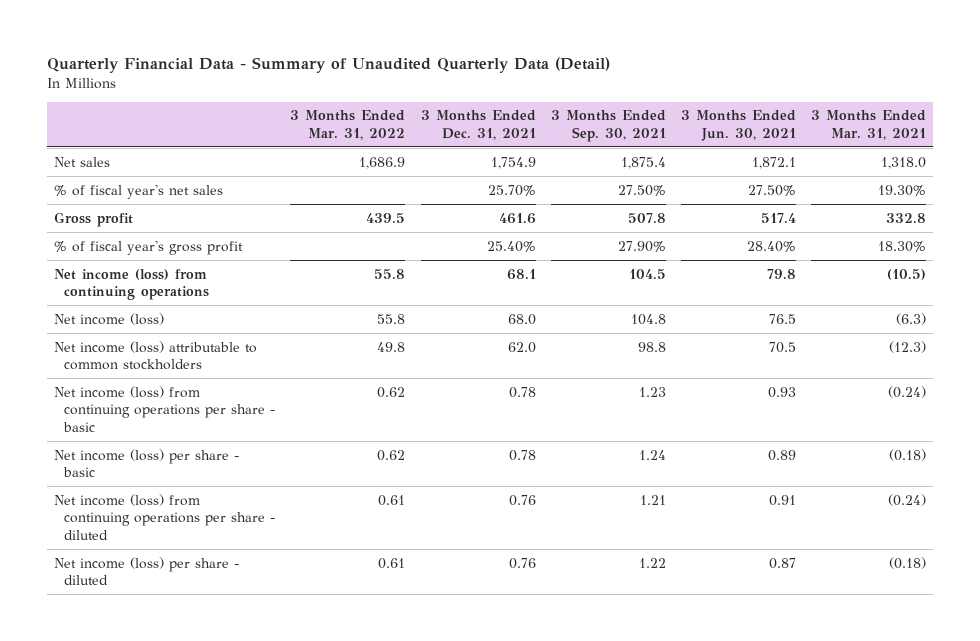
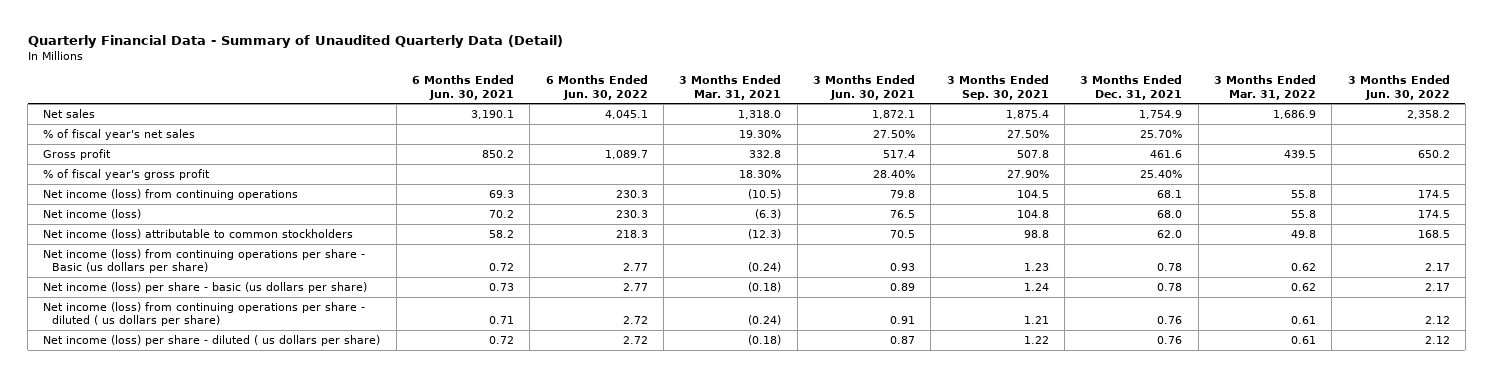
- | 3 Months Ended Mar. 31, 2022 | 3 Months Ended Dec. 31, 2021 | 3 Months Ended Sep. 30, 2021 | 3 Months Ended Jun. 30, 2021 | 3 Months Ended Mar. 31, 2021
+ | 6 Months Ended Jun. 30, 2021 | 6 Months Ended Jun. 30, 2022 | 3 Months Ended Mar. 31, 2021 | 3 Months Ended Jun. 30, 2021 | 3 Months Ended Sep. 30, 2021 | 3 Months Ended Dec. 31, 2021 | 3 Months Ended Mar. 31, 2022 | 3 Months Ended Jun. 30, 2022
- Net income (loss) from continuing operations per share - basic | 0.62 | 0.78 | 1.23 | 0.93 | (0.24)
- Net income (loss) per share - basic | 0.62 | 0.78 | 1.24 | 0.89 | (0.18)
- Net income (loss) from continuing operations per share - diluted | 0.61 | 0.76 | 1.21 | 0.91 | (0.24)
- Net income (loss) per share - diluted | 0.61 | 0.76 | 1.22 | 0.87 | (0.18)
+ Net income (loss) from continuing operations per share - Basic (us dollars per share) | 0.72 | 2.77 | (0.24) | 0.93 | 1.23 | 0.78 | 0.62 | 2.17
+ Net income (loss) per share - basic (us dollars per share) | 0.73 | 2.77 | (0.18) | 0.89 | 1.24 | 0.78 | 0.62 | 2.17
+ Net income (loss) from continuing operations per share - diluted ( us dollars per share) | 0.71 | 2.72 | (0.24) | 0.91 | 1.21 | 0.76 | 0.61 | 2.12
+ Net income (loss) per share - diluted ( us dollars per share) | 0.72 | 2.72 | (0.18) | 0.87 | 1.22 | 0.76 | 0.61 | 2.12

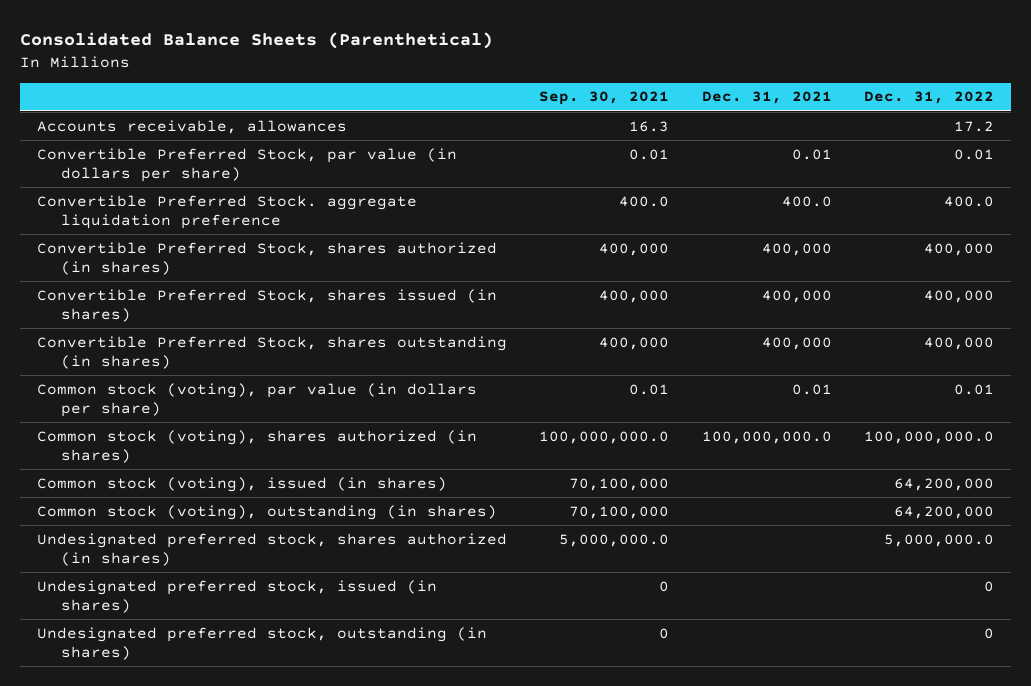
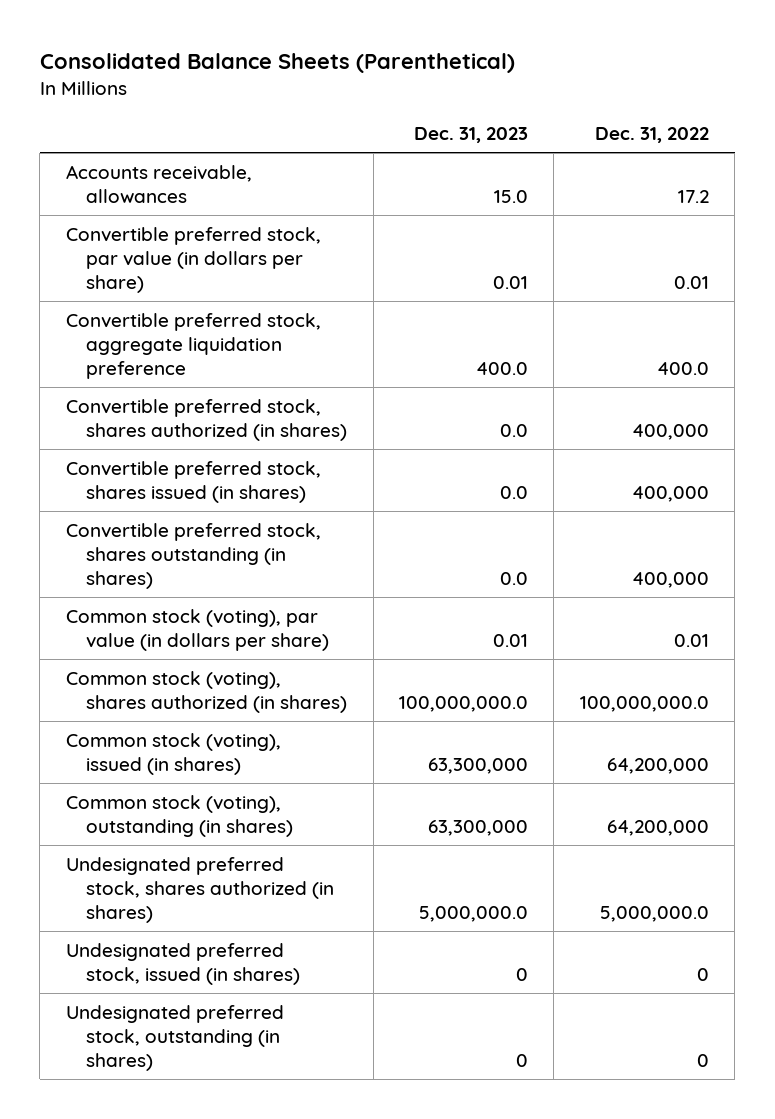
- | Sep. 30, 2021 | Dec. 31, 2021 | Dec. 31, 2022
+ | Dec. 31, 2023 | Dec. 31, 2022
- Convertible Preferred Stock, par value (in dollars per share) | 0.01 | 0.01 | 0.01
- Convertible Preferred Stock. aggregate liquidation preference | 400.0 | 400.0 | 400.0
- Convertible Preferred Stock, shares authorized (in shares) | 400,000 | 400,000 | 400,000
- Convertible Preferred Stock, shares issued (in shares) | 400,000 | 400,000 | 400,000
- Convertible Preferred Stock, shares outstanding (in shares) | 400,000 | 400,000 | 400,000
+ Convertible preferred stock, par value (in dollars per share) | 0.01 | 0.01
+ Convertible preferred stock, aggregate liquidation preference | 400.0 | 400.0
+ Convertible preferred stock, shares authorized (in shares) | 0.0 | 400,000
+ Convertible preferred stock, shares issued (in shares) | 0.0 | 400,000
+ Convertible preferred stock, shares outstanding (in shares) | 0.0 | 400,000

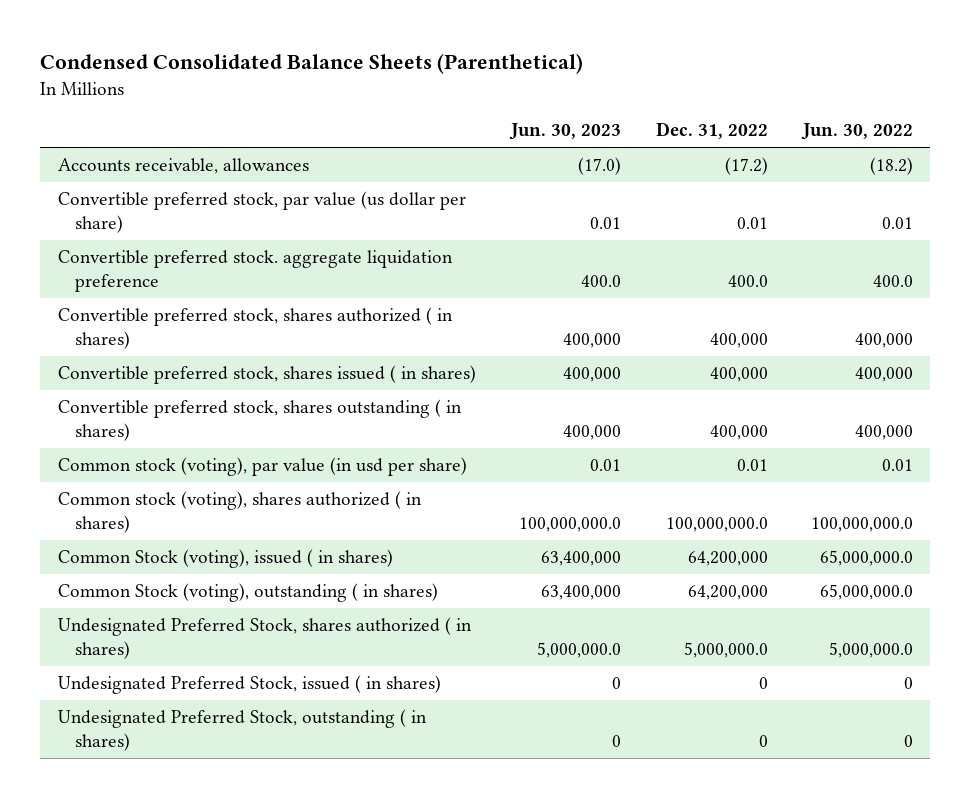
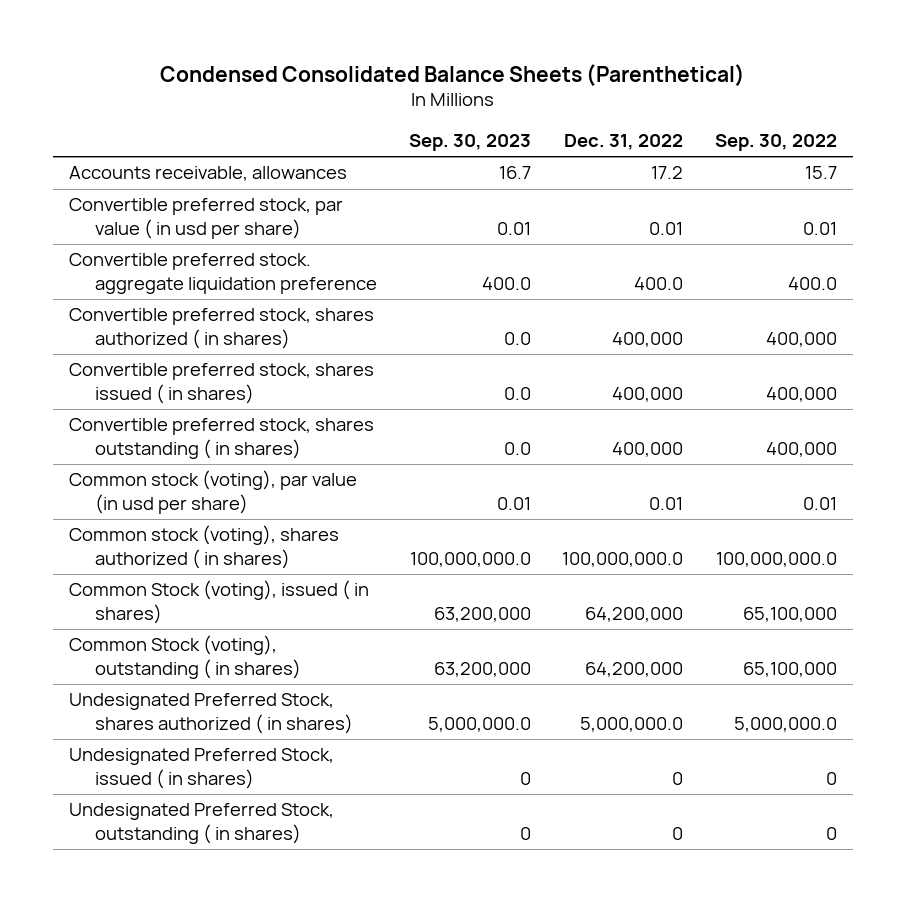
- | Jun. 30, 2023 | Dec. 31, 2022 | Jun. 30, 2022
+ | Sep. 30, 2023 | Dec. 31, 2022 | Sep. 30, 2022
- Accounts receivable, allowances | (17.0) | (17.2) | (18.2)
- Convertible preferred stock, par value (us dollar per share) | 0.01 | 0.01 | 0.01
+ Accounts receivable, allowances | 16.7 | 17.2 | 15.7
+ Convertible preferred stock, par value ( in usd per share) | 0.01 | 0.01 | 0.01

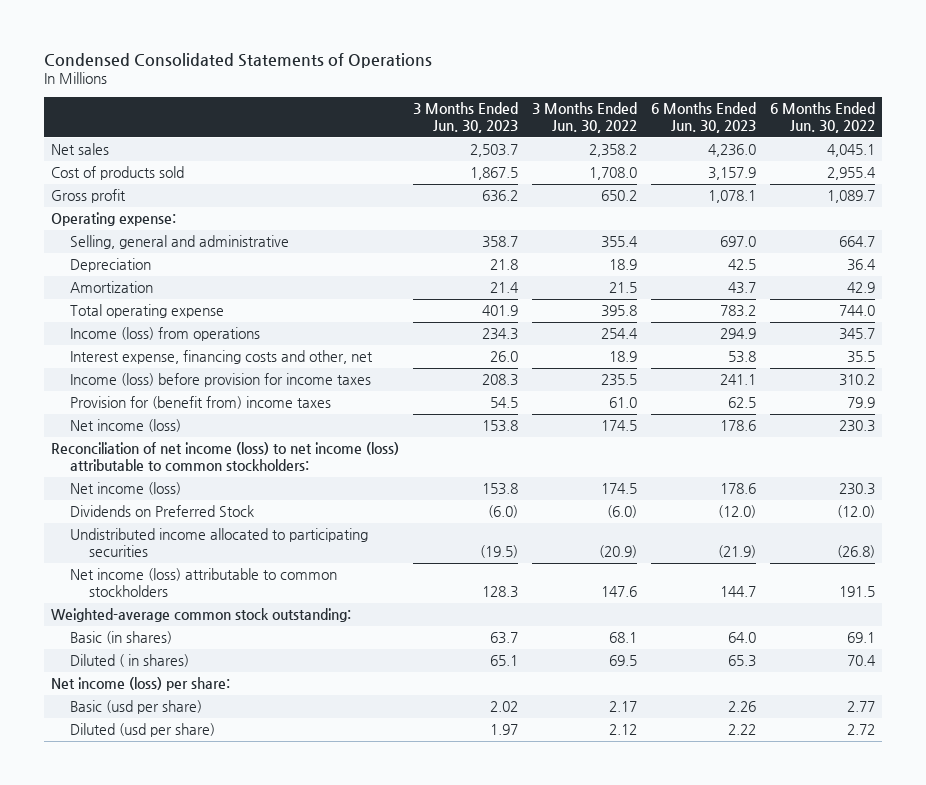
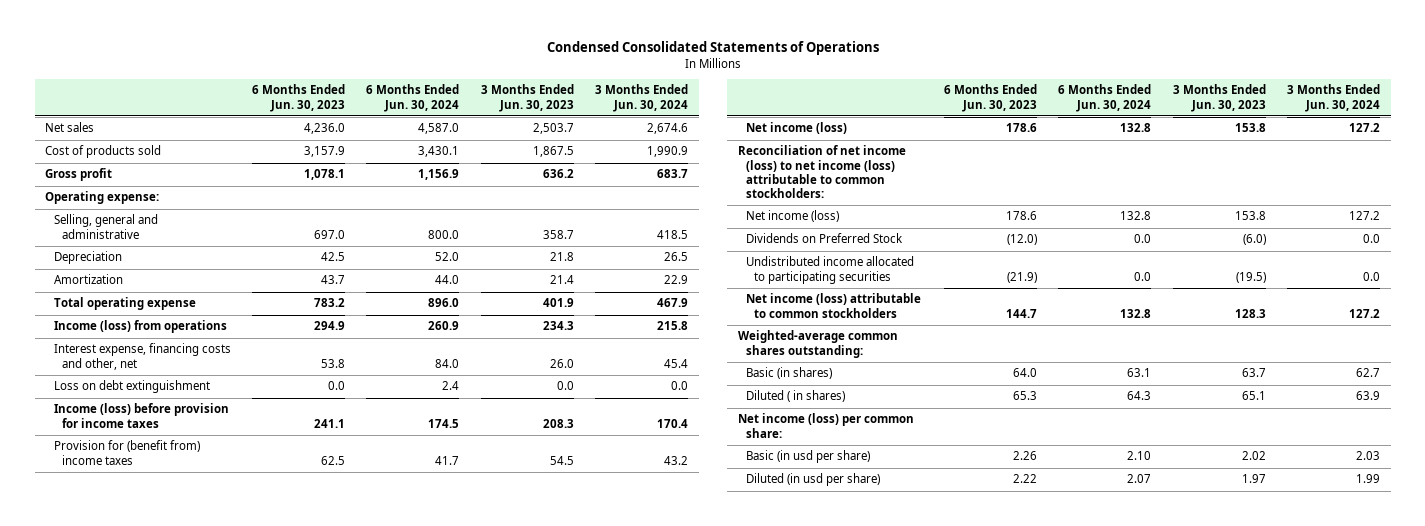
- | 3 Months Ended Jun. 30, 2023 | 3 Months Ended Jun. 30, 2022 | 6 Months Ended Jun. 30, 2023 | 6 Months Ended Jun. 30, 2022
+ | 6 Months Ended Jun. 30, 2023 | 6 Months Ended Jun. 30, 2024 | 3 Months Ended Jun. 30, 2023 | 3 Months Ended Jun. 30, 2024
+ Loss on debt extinguishment | 0.0 | 2.4 | 0.0 | 0.0
- Weighted-average common stock outstanding:
+ Weighted-average common shares outstanding:
- Net income (loss) per share:
- Basic (usd per share) | 2.02 | 2.17 | 2.26 | 2.77
- Diluted (usd per share) | 1.97 | 2.12 | 2.22 | 2.72
+ Net income (loss) per common share:
+ Basic (in usd per share) | 2.26 | 2.10 | 2.02 | 2.03
+ Diluted (in usd per share) | 2.22 | 2.07 | 1.97 | 1.99

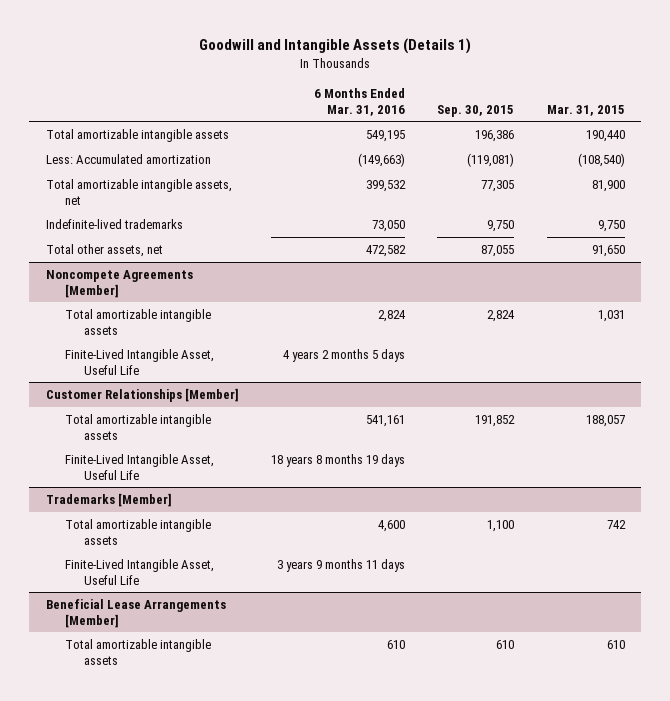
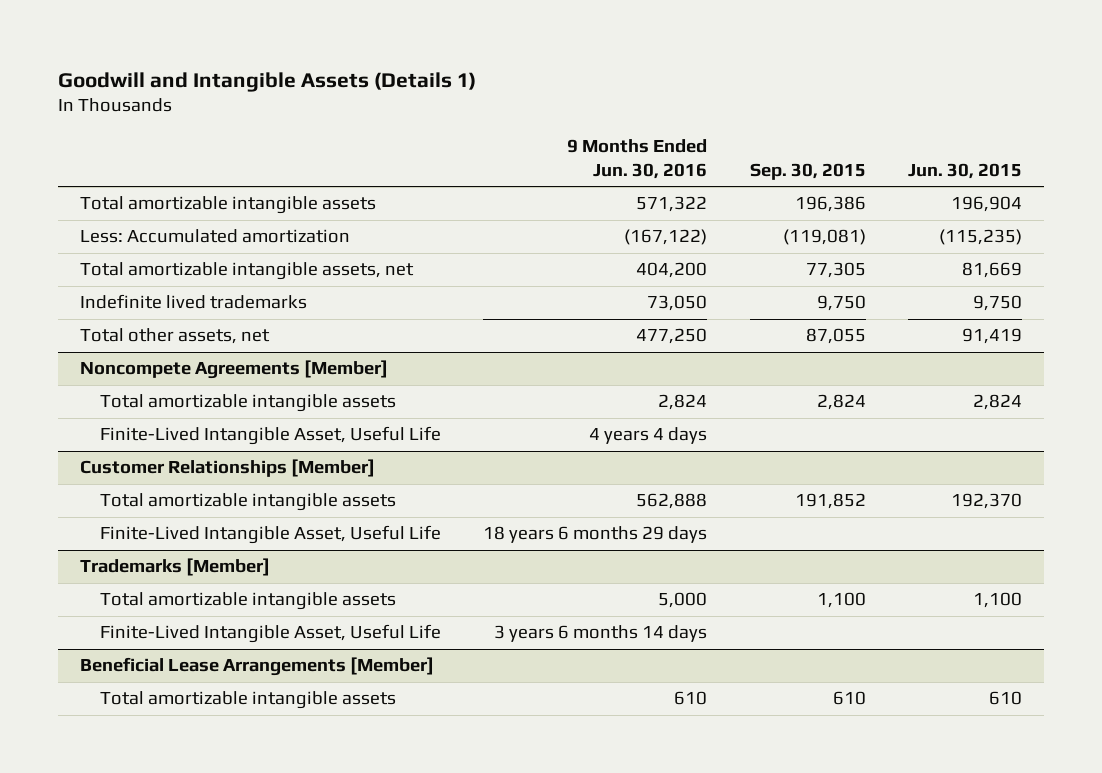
- | 6 Months Ended Mar. 31, 2016 | Sep. 30, 2015 | Mar. 31, 2015
+ | 9 Months Ended Jun. 30, 2016 | Sep. 30, 2015 | Jun. 30, 2015
- Indefinite-lived trademarks | 73,050 | 9,750 | 9,750
+ Indefinite lived trademarks | 73,050 | 9,750 | 9,750

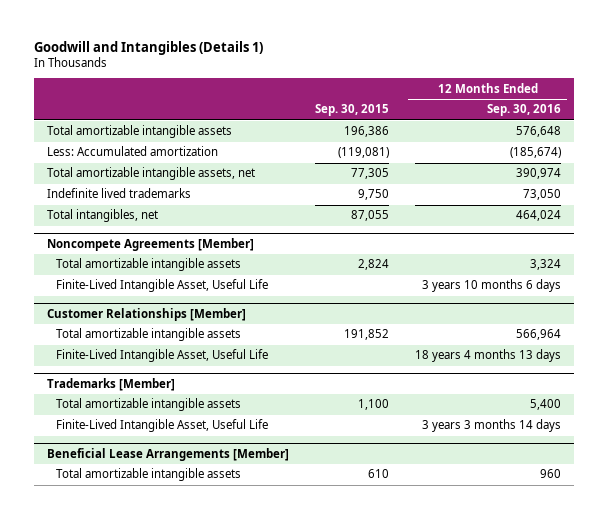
- Goodwill and Intangible Assets (Details 1)
+ Goodwill and Intangibles (Details 1)
- | 9 Months Ended Jun. 30, 2016 | Sep. 30, 2015 | Jun. 30, 2015
+ | Sep. 30, 2015 | 12 Months Ended Sep. 30, 2016
- Total other assets, net | 477,250 | 87,055 | 91,419
+ Total intangibles, net | 87,055 | 464,024

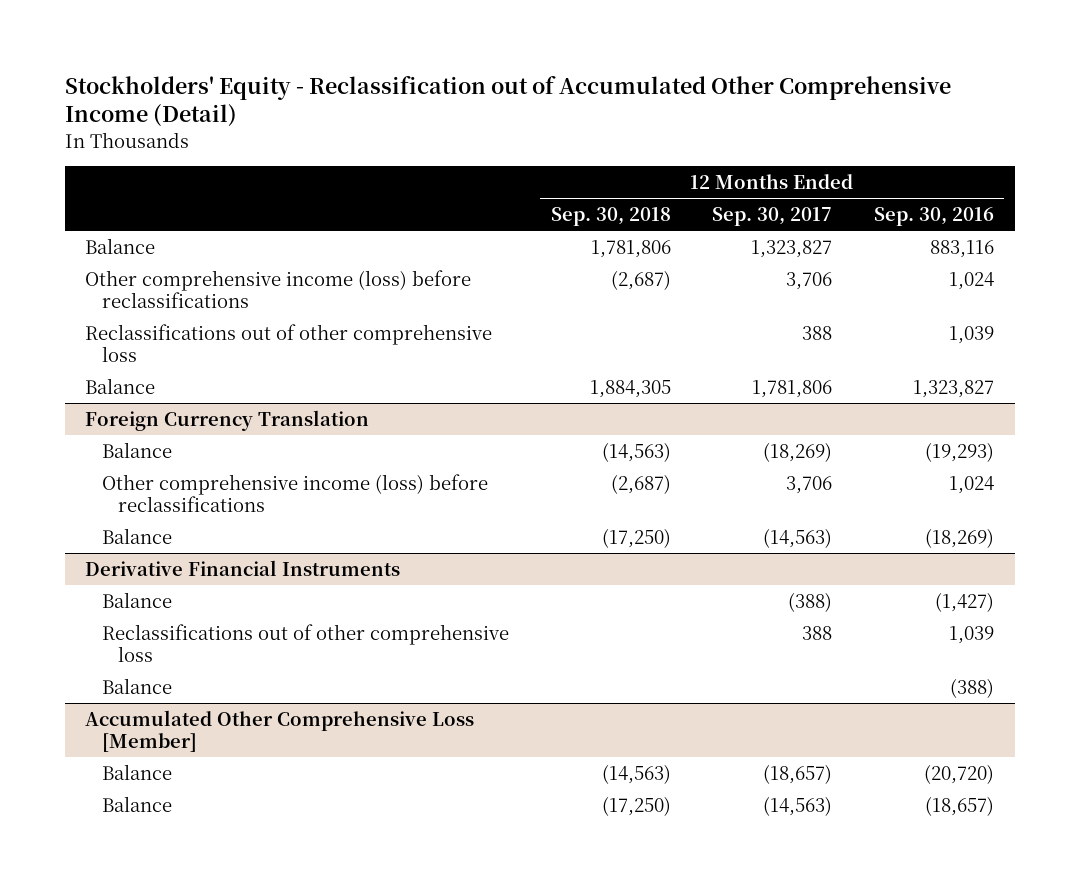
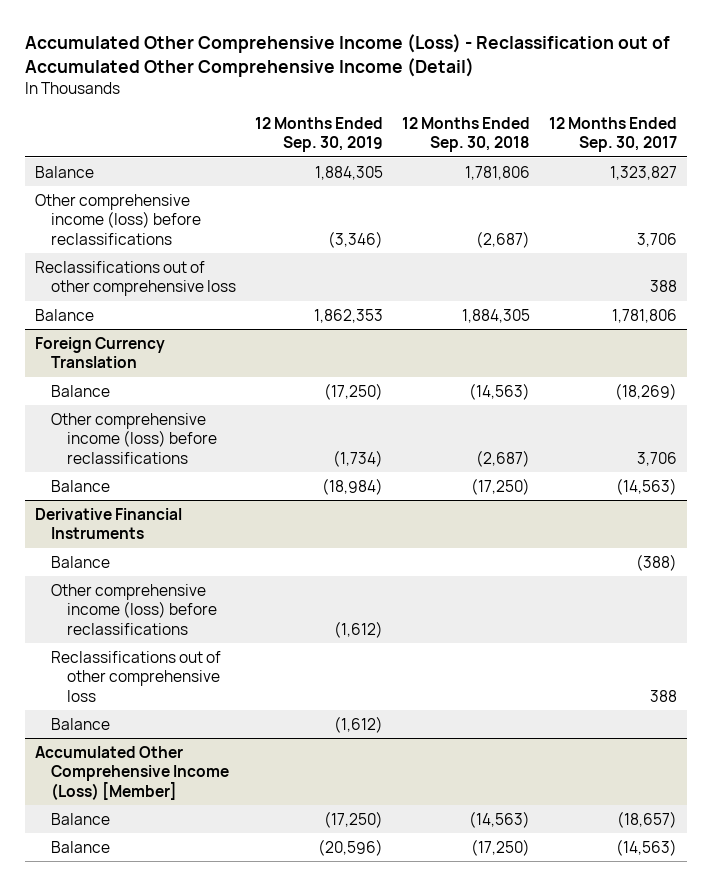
- Stockholders' Equity - Reclassification out of Accumulated Other Comprehensive Income (Detail)
+ Accumulated Other Comprehensive Income (Loss) - Reclassification out of Accumulated Other Comprehensive Income (Detail)
- | 12 Months Ended Sep. 30, 2018 | 12 Months Ended Sep. 30, 2017 | 12 Months Ended Sep. 30, 2016
+ | 12 Months Ended Sep. 30, 2019 | 12 Months Ended Sep. 30, 2018 | 12 Months Ended Sep. 30, 2017
@ Derivative Financial Instruments
+ Other comprehensive income (loss) before reclassifications | (1,612) | |
- Accumulated Other Comprehensive Loss [Member]
+ Accumulated Other Comprehensive Income (Loss) [Member]

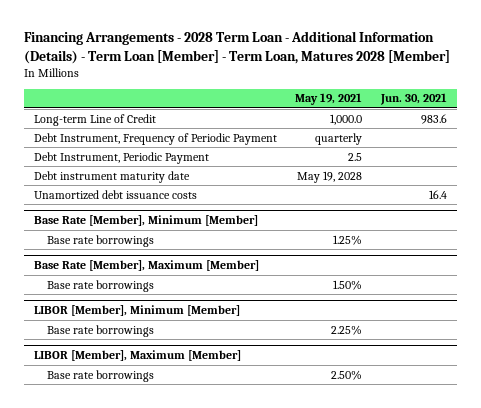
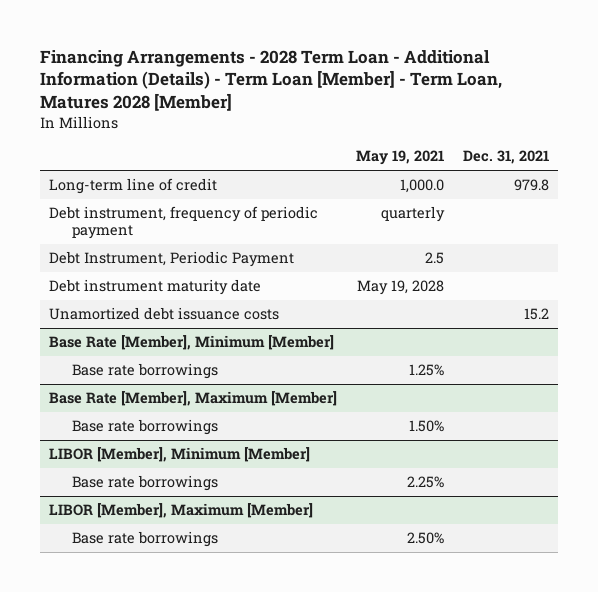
- | May 19, 2021 | Jun. 30, 2021
+ | May 19, 2021 | Dec. 31, 2021
- Long-term Line of Credit | 1,000.0 | 983.6
- Debt Instrument, Frequency of Periodic Payment | quarterly |
+ Long-term line of credit | 1,000.0 | 979.8
+ Debt instrument, frequency of periodic payment | quarterly |

